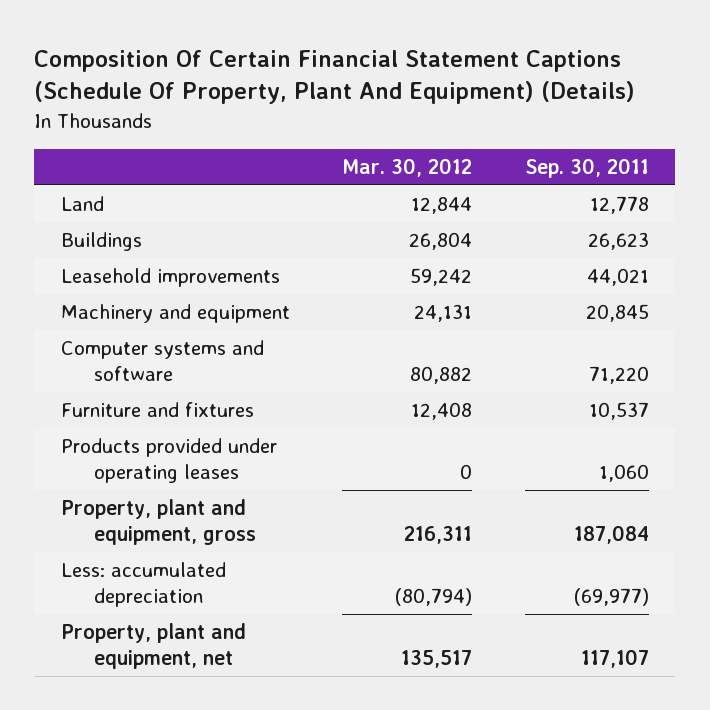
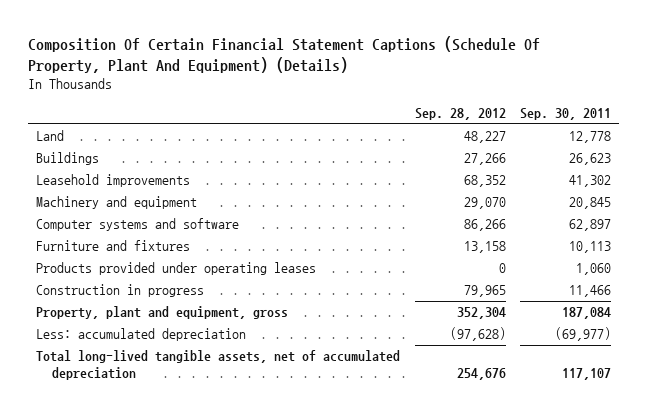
- | Mar. 30, 2012 | Sep. 30, 2011
+ | Sep. 28, 2012 | Sep. 30, 2011
- Leasehold improvements | 59,242 | 44,021
+ Leasehold improvements | 68,352 | 41,302
- Computer systems and software | 80,882 | 71,220
- Furniture and fixtures | 12,408 | 10,537
+ Computer systems and software | 86,266 | 62,897
+ Furniture and fixtures | 13,158 | 10,113
+ Construction in progress | 79,965 | 11,466
- Property, plant and equipment, net | 135,517 | 117,107
+ Total long-lived tangible assets, net of accumulated depreciation | 254,676 | 117,107

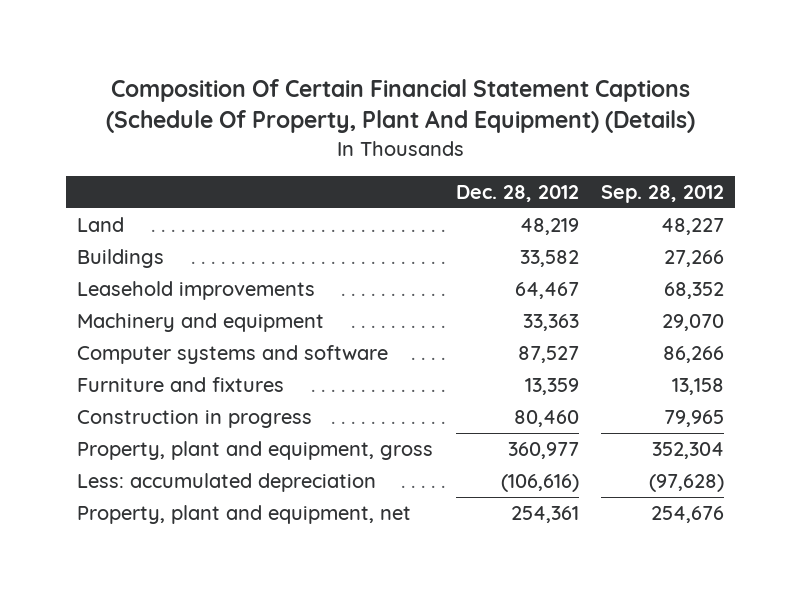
- | Sep. 28, 2012 | Sep. 30, 2011
+ | Dec. 28, 2012 | Sep. 28, 2012
- Products provided under operating leases | 0 | 1,060
- Total long-lived tangible assets, net of accumulated depreciation | 254,676 | 117,107
+ Property, plant and equipment, net | 254,361 | 254,676

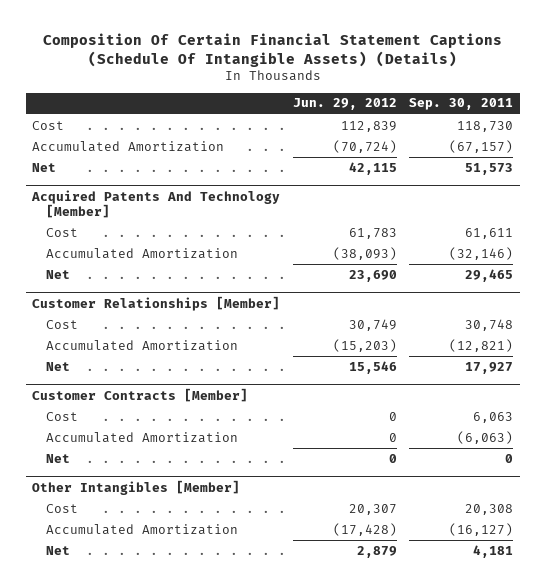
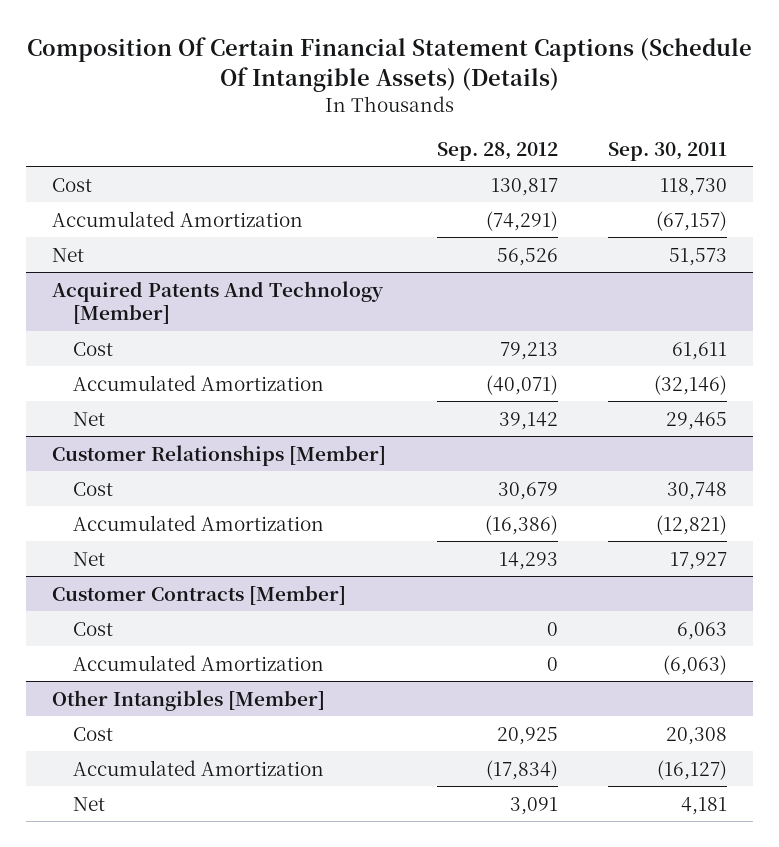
- | Jun. 29, 2012 | Sep. 30, 2011
+ | Sep. 28, 2012 | Sep. 30, 2011
@ Customer Contracts [Member]
- Net | 0 | 0

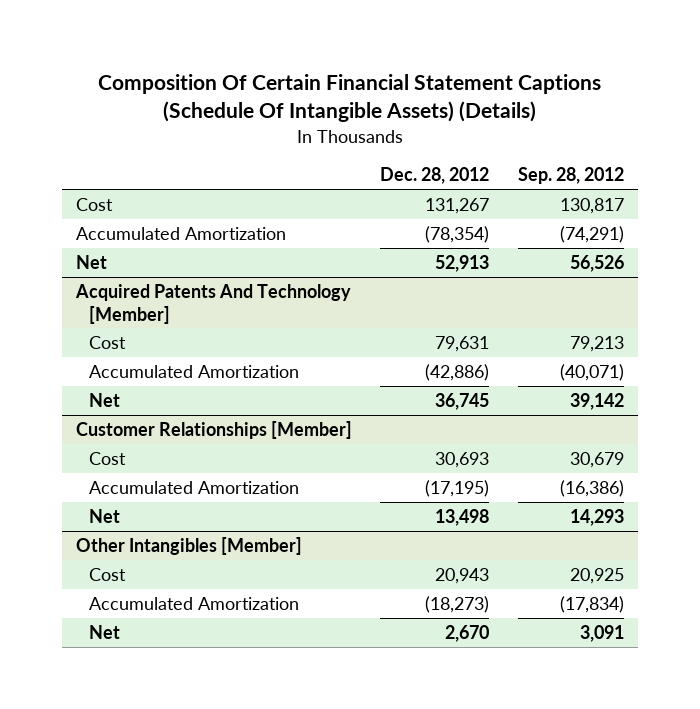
- | Sep. 28, 2012 | Sep. 30, 2011
+ | Dec. 28, 2012 | Sep. 28, 2012
- Customer Contracts [Member]
- Cost | 0 | 6,063
- Accumulated Amortization | 0 | (6,063)

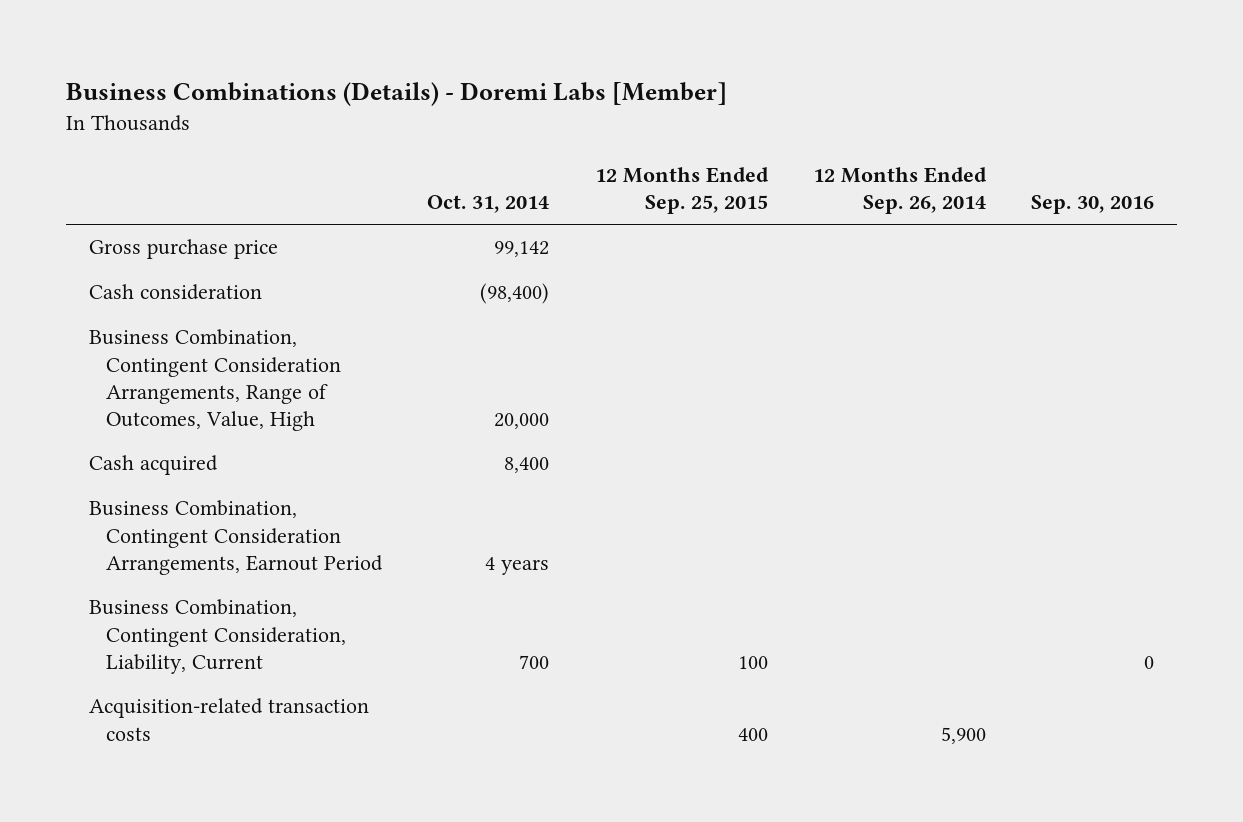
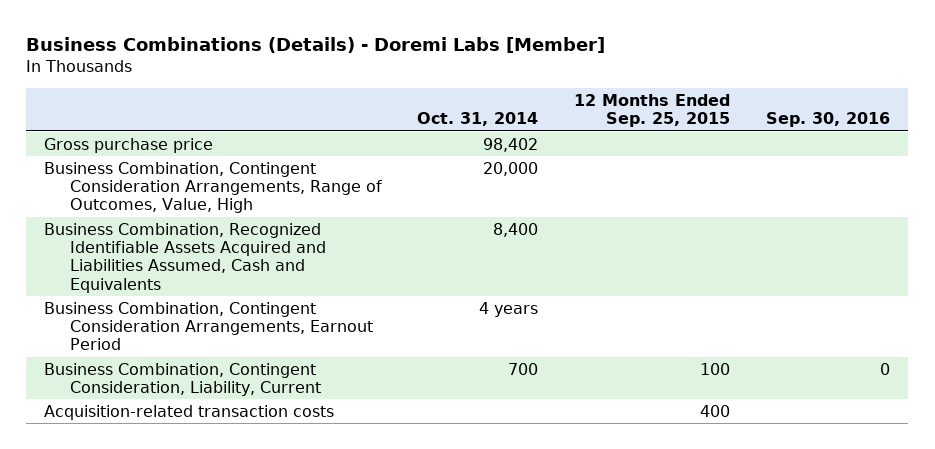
- | Oct. 31, 2014 | 12 Months Ended Sep. 25, 2015 | 12 Months Ended Sep. 26, 2014 | Sep. 30, 2016
+ | Oct. 31, 2014 | 12 Months Ended Sep. 25, 2015 | Sep. 30, 2016
- Gross purchase price | 99,142 | | |
- Cash consideration | (98,400) | | |
+ Gross purchase price | 98,402 | |
- Cash acquired | 8,400 | | |
+ Business Combination, Recognized Identifiable Assets Acquired and Liabilities Assumed, Cash and Equivalents | 8,400 | |

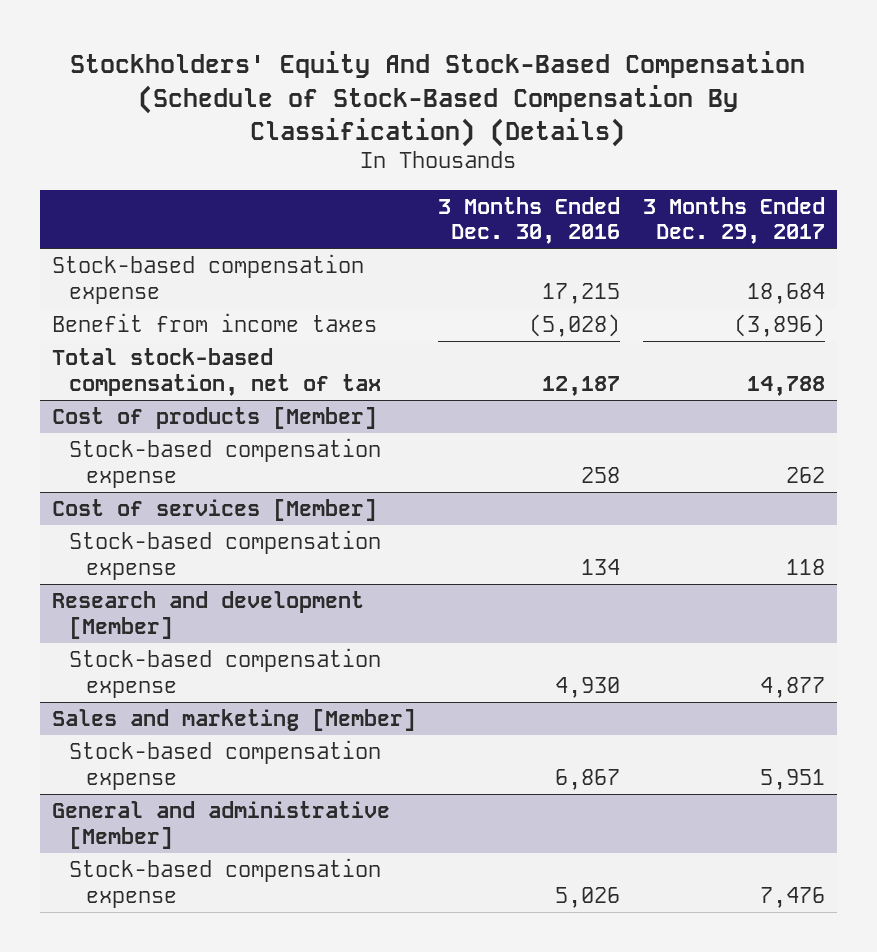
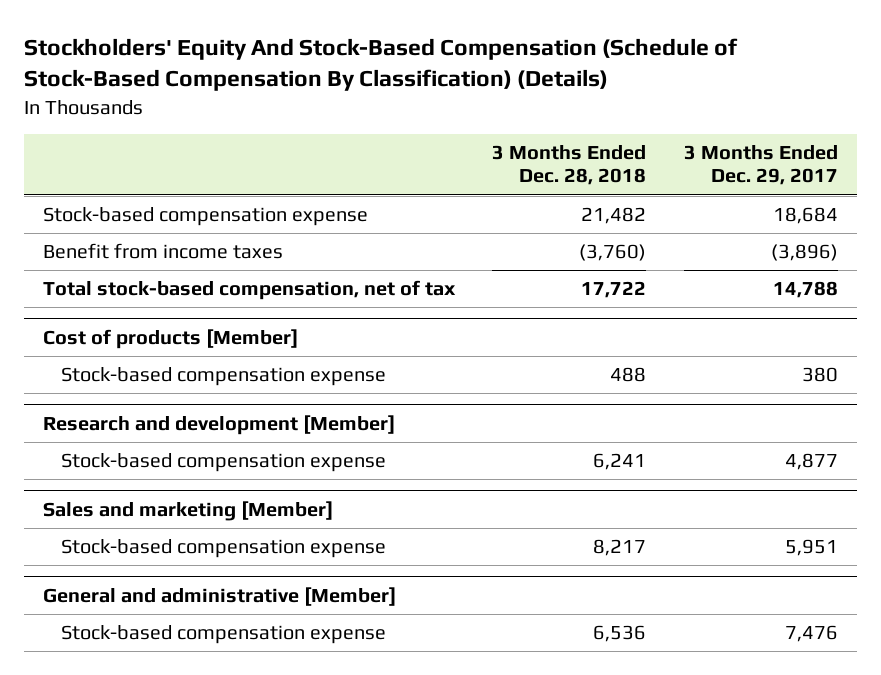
- | 3 Months Ended Dec. 30, 2016 | 3 Months Ended Dec. 29, 2017
+ | 3 Months Ended Dec. 28, 2018 | 3 Months Ended Dec. 29, 2017
@ Cost of products [Member]
- Stock-based compensation expense | 258 | 262
- Cost of services [Member]
- Stock-based compensation expense | 134 | 118
@ Cost of products [Member]
+ Stock-based compensation expense | 488 | 380

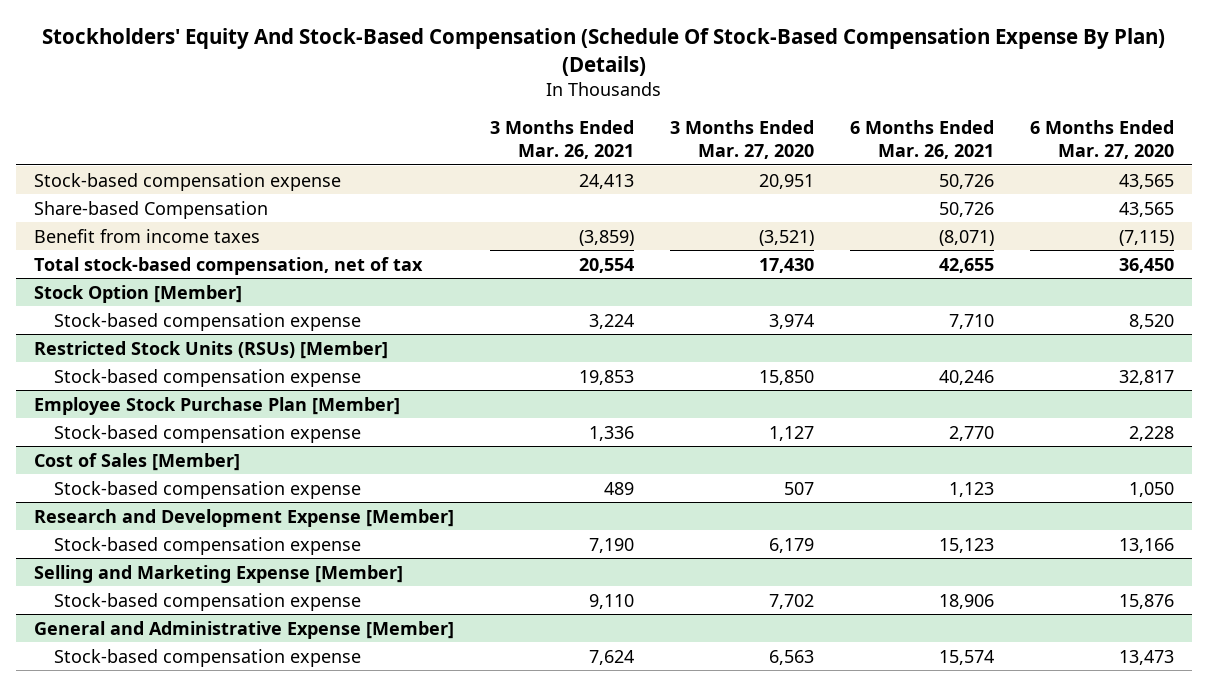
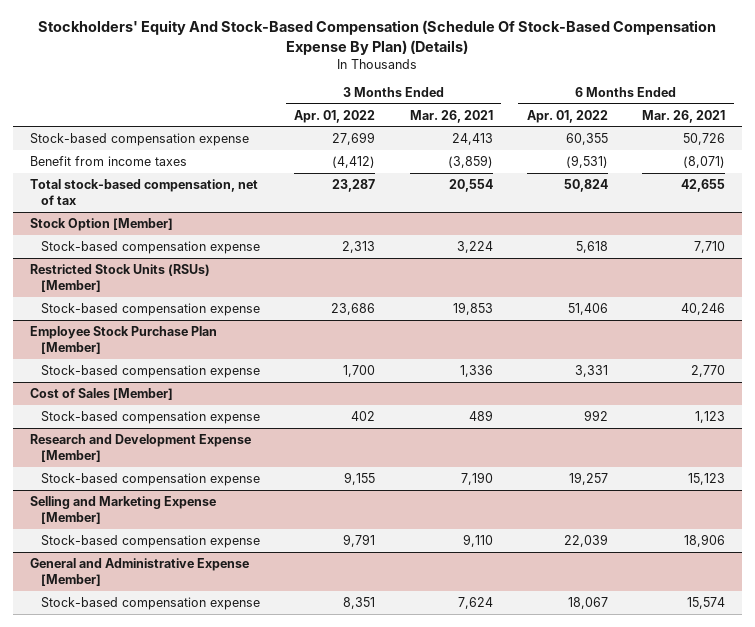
- | 3 Months Ended Mar. 26, 2021 | 3 Months Ended Mar. 27, 2020 | 6 Months Ended Mar. 26, 2021 | 6 Months Ended Mar. 27, 2020
+ | 3 Months Ended Apr. 01, 2022 | 3 Months Ended Mar. 26, 2021 | 6 Months Ended Apr. 01, 2022 | 6 Months Ended Mar. 26, 2021
- Share-based Compensation | | | 50,726 | 43,565

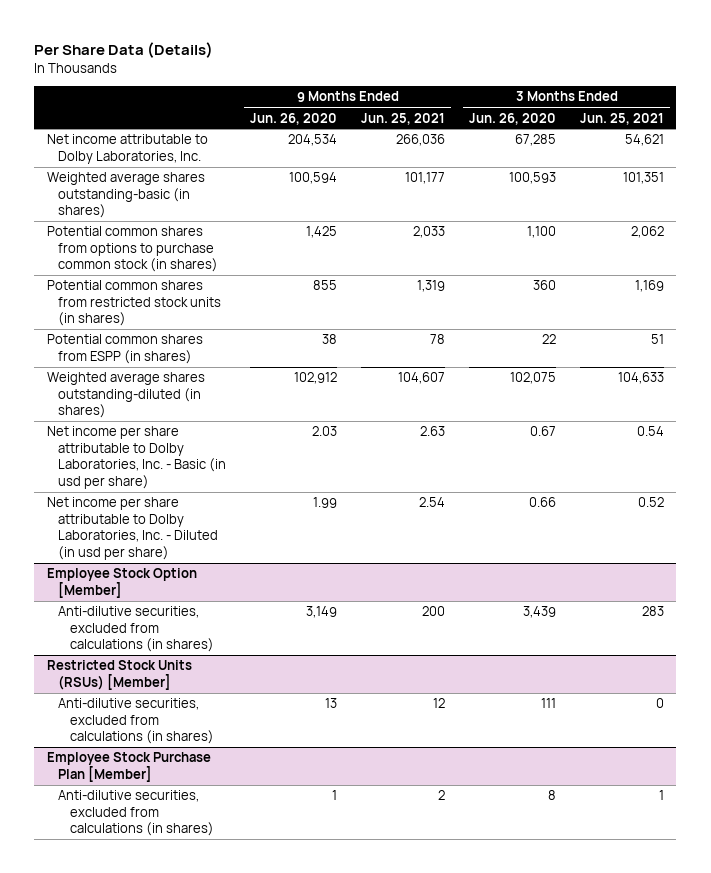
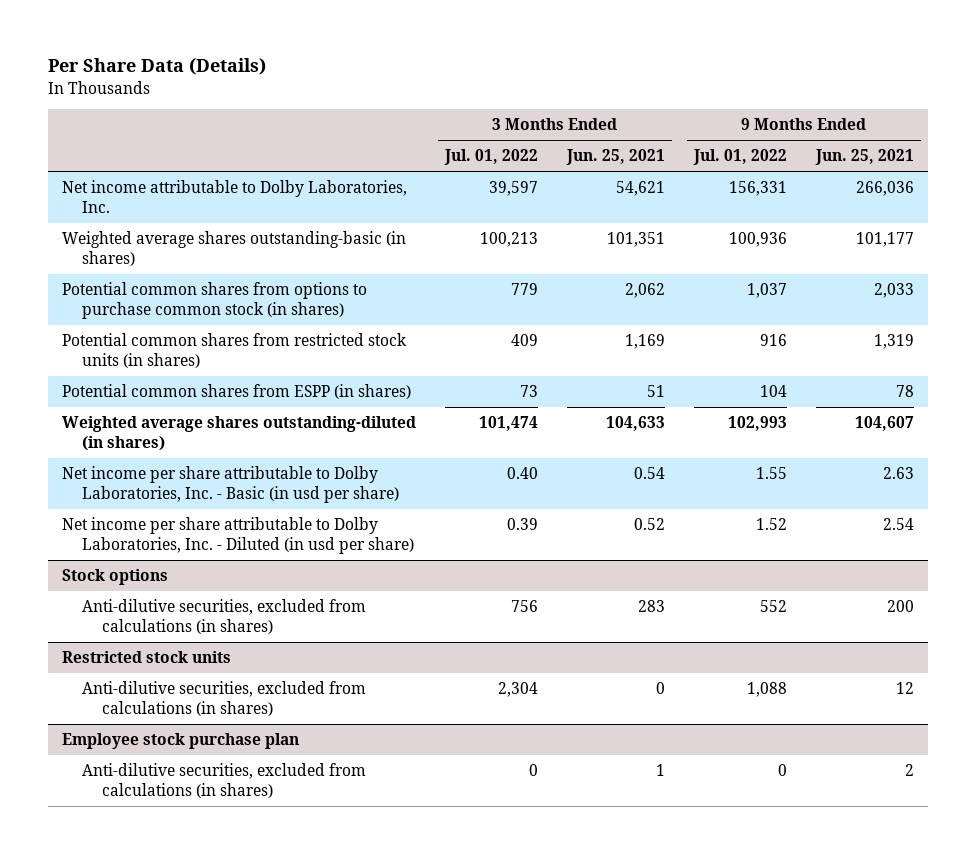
- | 9 Months Ended Jun. 26, 2020 | 9 Months Ended Jun. 25, 2021 | 3 Months Ended Jun. 26, 2020 | 3 Months Ended Jun. 25, 2021
+ | 3 Months Ended Jul. 01, 2022 | 3 Months Ended Jun. 25, 2021 | 9 Months Ended Jul. 01, 2022 | 9 Months Ended Jun. 25, 2021
- Employee Stock Option [Member]
+ Stock options
- Restricted Stock Units (RSUs) [Member]
+ Restricted stock units
- Employee Stock Purchase Plan [Member]
+ Employee stock purchase plan

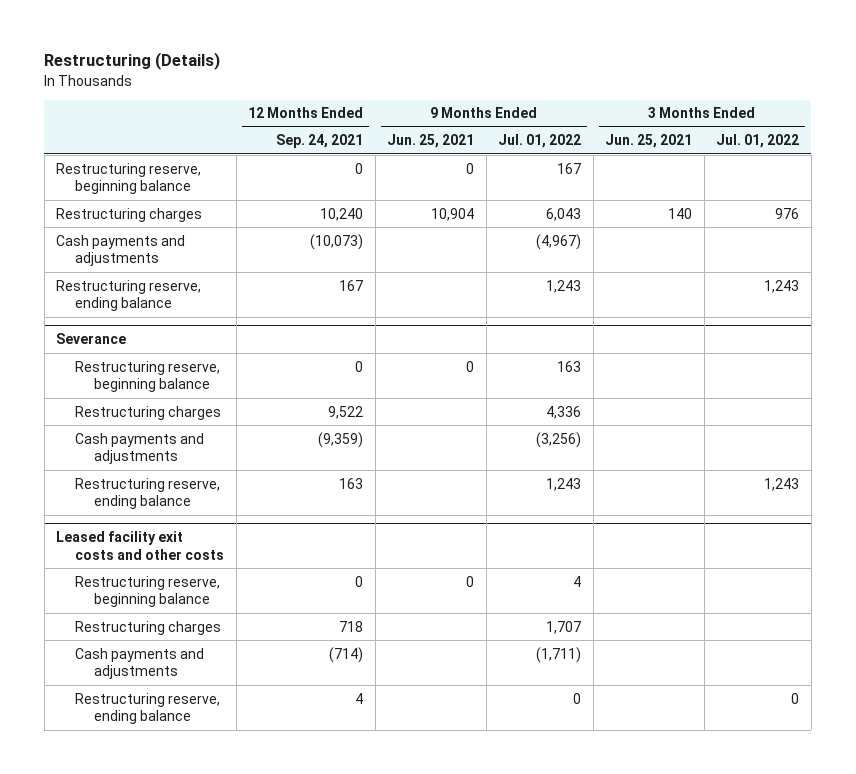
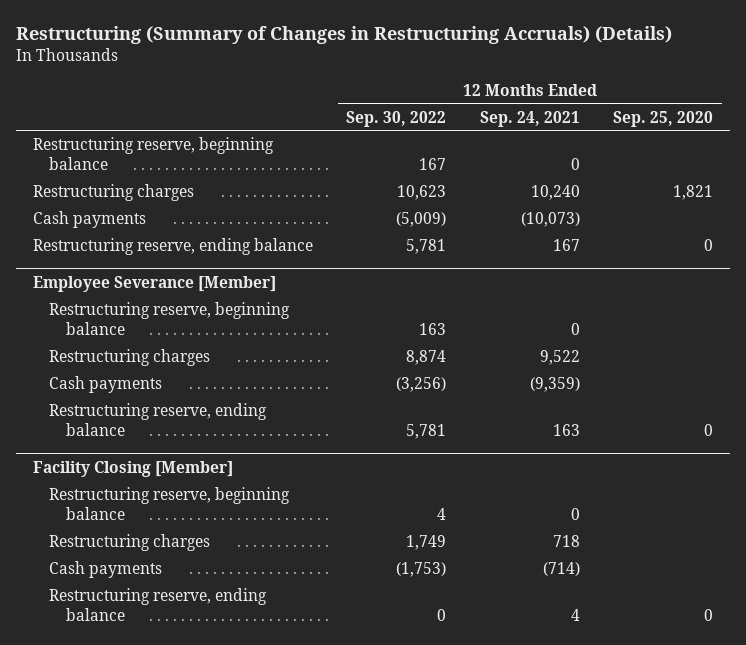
- Restructuring (Details)
+ Restructuring (Summary of Changes in Restructuring Accruals) (Details)
- | 12 Months Ended Sep. 24, 2021 | 9 Months Ended Jun. 25, 2021 | 9 Months Ended Jul. 01, 2022 | 3 Months Ended Jun. 25, 2021 | 3 Months Ended Jul. 01, 2022
+ | 12 Months Ended Sep. 30, 2022 | 12 Months Ended Sep. 24, 2021 | 12 Months Ended Sep. 25, 2020
- Cash payments and adjustments | (10,073) | | (4,967) | |
+ Cash payments | (5,009) | (10,073) |
- Severance
+ Employee Severance [Member]
- Cash payments and adjustments | (9,359) | | (3,256) | |
+ Cash payments | (3,256) | (9,359) |
- Leased facility exit costs and other costs
+ Facility Closing [Member]
- Cash payments and adjustments | (714) | | (1,711) | |
+ Cash payments | (1,753) | (714) |

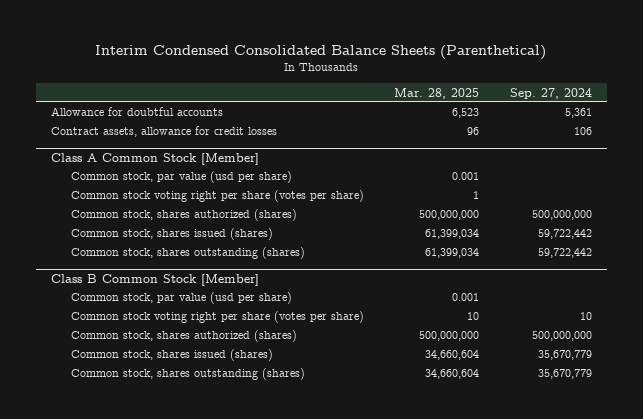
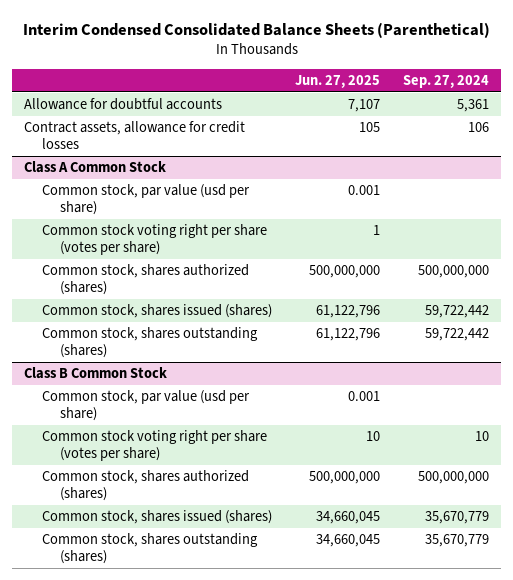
- | Mar. 28, 2025 | Sep. 27, 2024
+ | Jun. 27, 2025 | Sep. 27, 2024
- Class A Common Stock [Member]
+ Class A Common Stock
- Class B Common Stock [Member]
+ Class B Common Stock

